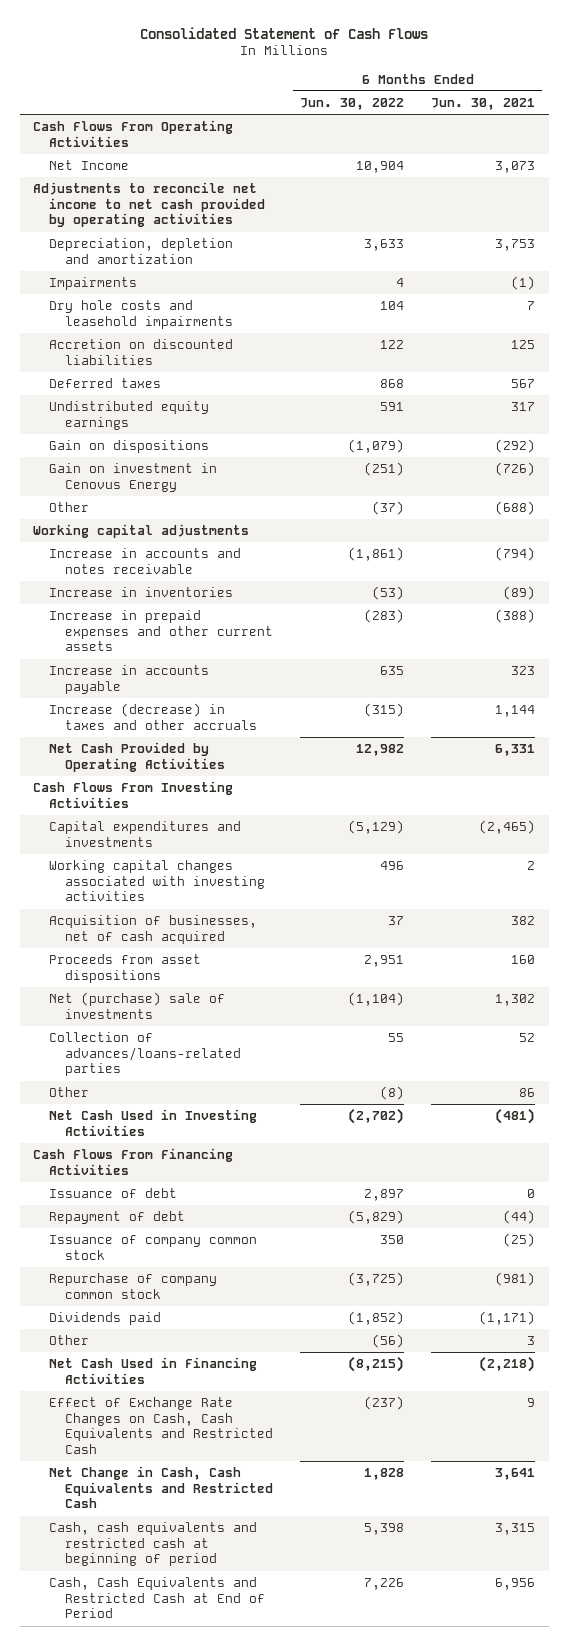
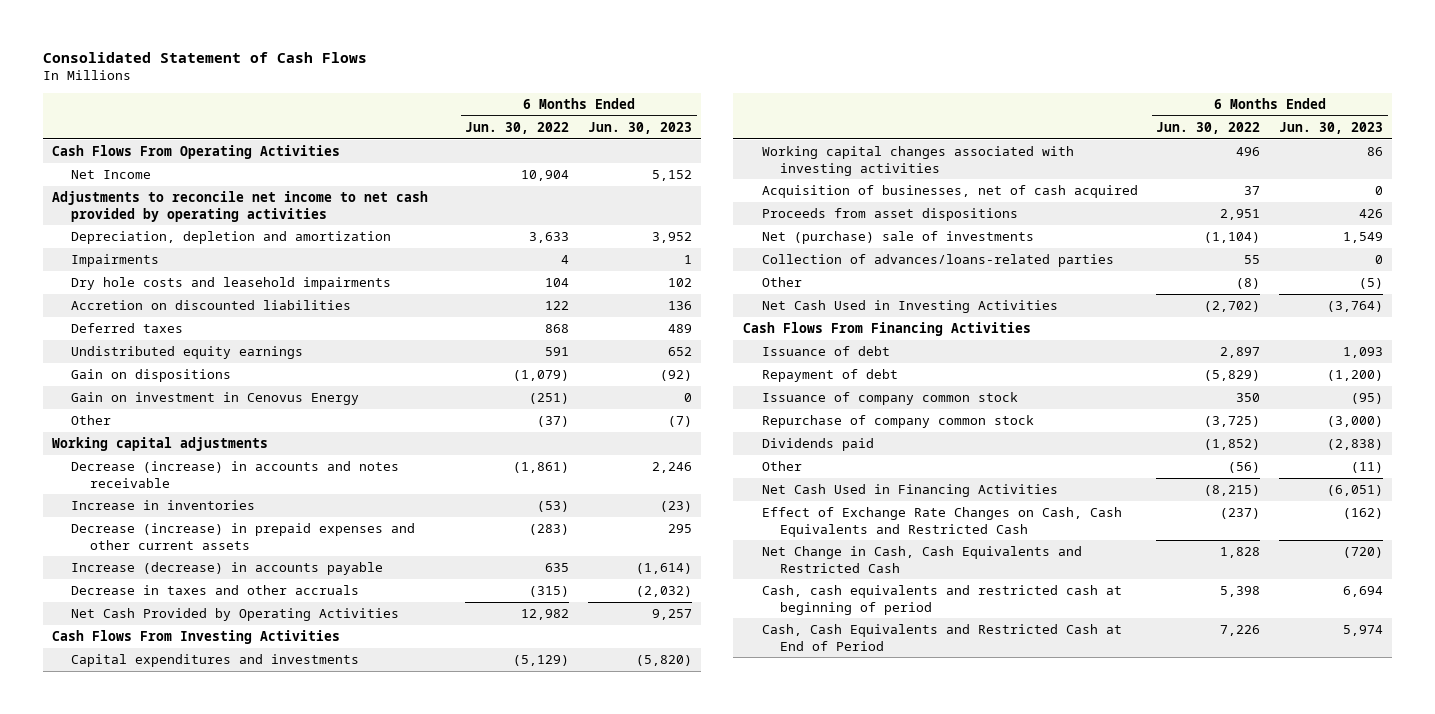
- | 6 Months Ended Jun. 30, 2022 | 6 Months Ended Jun. 30, 2021
+ | 6 Months Ended Jun. 30, 2022 | 6 Months Ended Jun. 30, 2023
- Increase in accounts and notes receivable | (1,861) | (794)
+ Decrease (increase) in accounts and notes receivable | (1,861) | 2,246
- Increase in prepaid expenses and other current assets | (283) | (388)
- Increase in accounts payable | 635 | 323
- Increase (decrease) in taxes and other accruals | (315) | 1,144
+ Decrease (increase) in prepaid expenses and other current assets | (283) | 295
+ Increase (decrease) in accounts payable | 635 | (1,614)
+ Decrease in taxes and other accruals | (315) | (2,032)

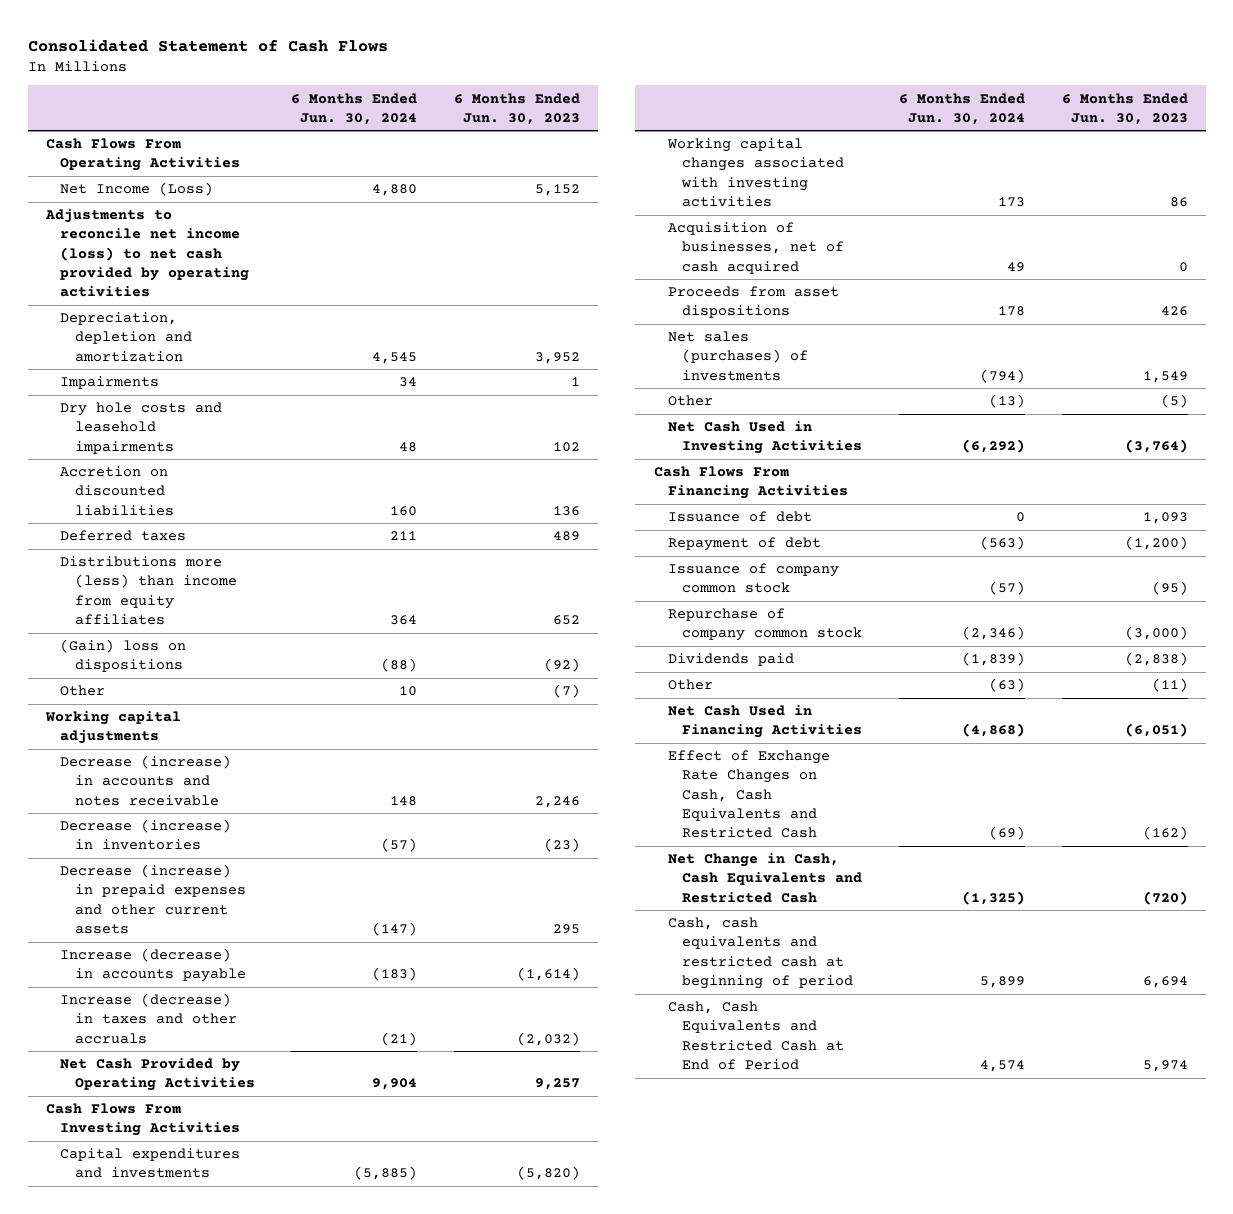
- | 6 Months Ended Jun. 30, 2022 | 6 Months Ended Jun. 30, 2023
+ | 6 Months Ended Jun. 30, 2024 | 6 Months Ended Jun. 30, 2023
- Net Income | 10,904 | 5,152
- Adjustments to reconcile net income to net cash provided by operating activities
+ Net Income (Loss) | 4,880 | 5,152
+ Adjustments to reconcile net income (loss) to net cash provided by operating activities
- Undistributed equity earnings | 591 | 652
- Gain on dispositions | (1,079) | (92)
- Gain on investment in Cenovus Energy | (251) | 0
+ Distributions more (less) than income from equity affiliates | 364 | 652
+ (Gain) loss on dispositions | (88) | (92)
- Increase in inventories | (53) | (23)
+ Decrease (increase) in inventories | (57) | (23)
- Decrease in taxes and other accruals | (315) | (2,032)
+ Increase (decrease) in taxes and other accruals | (21) | (2,032)
- Net (purchase) sale of investments | (1,104) | 1,549
- Collection of advances/loans-related parties | 55 | 0
+ Net sales (purchases) of investments | (794) | 1,549

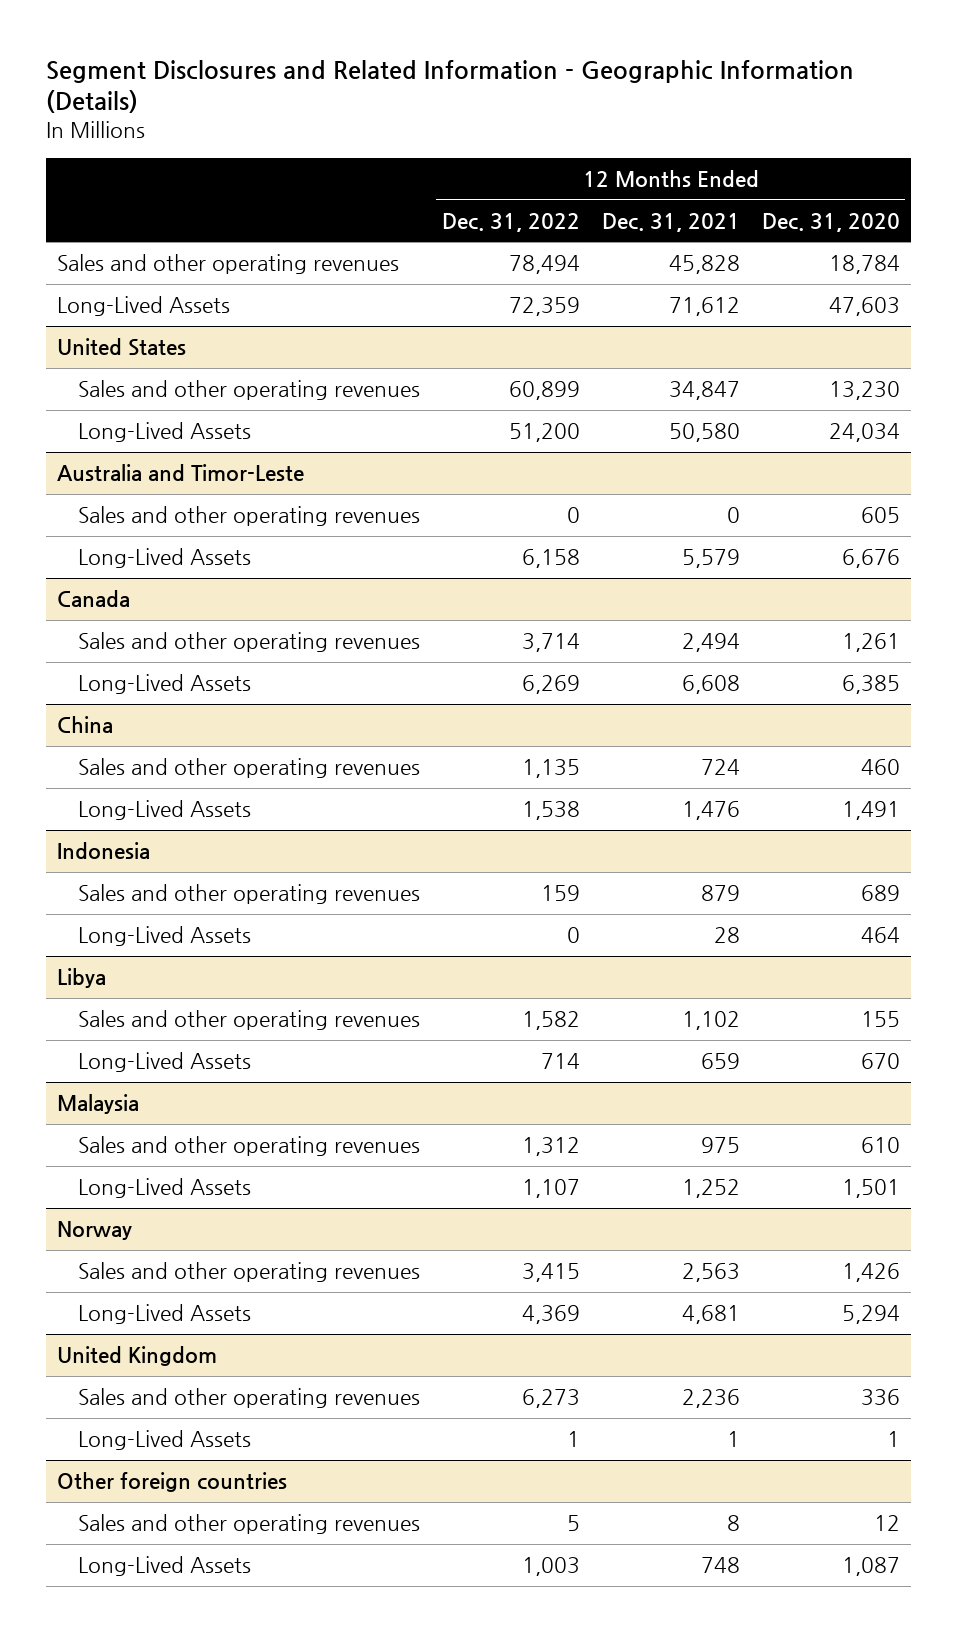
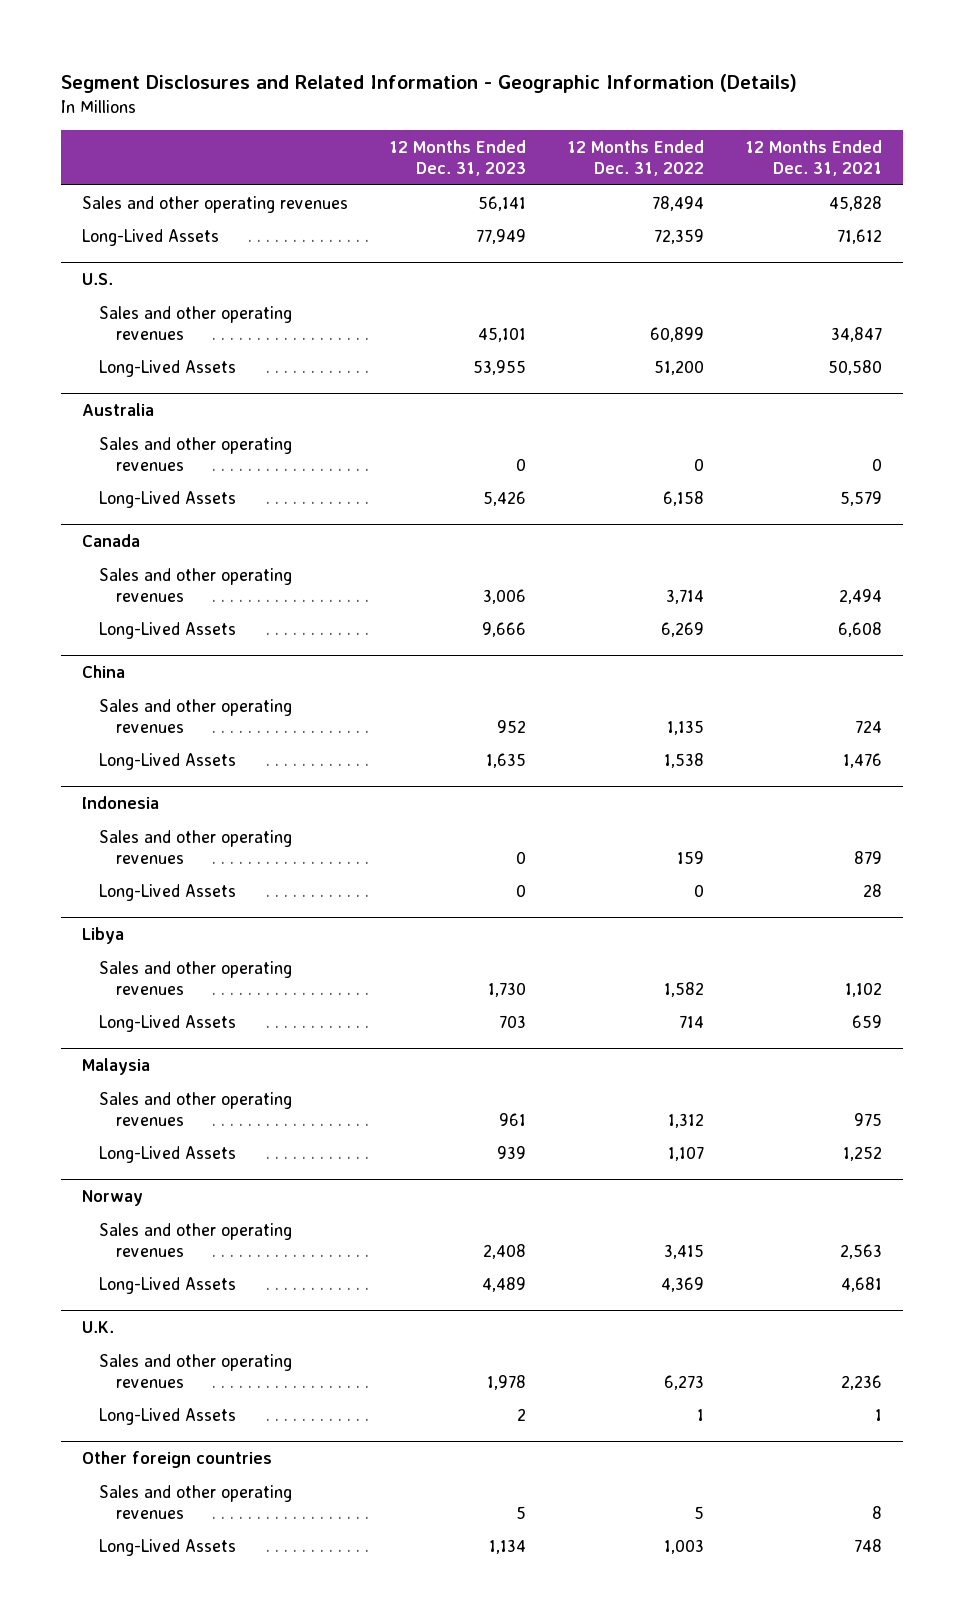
- | 12 Months Ended Dec. 31, 2022 | 12 Months Ended Dec. 31, 2021 | 12 Months Ended Dec. 31, 2020
+ | 12 Months Ended Dec. 31, 2023 | 12 Months Ended Dec. 31, 2022 | 12 Months Ended Dec. 31, 2021
- United States
+ U.S.
- Australia and Timor-Leste
+ Australia
- United Kingdom
+ U.K.

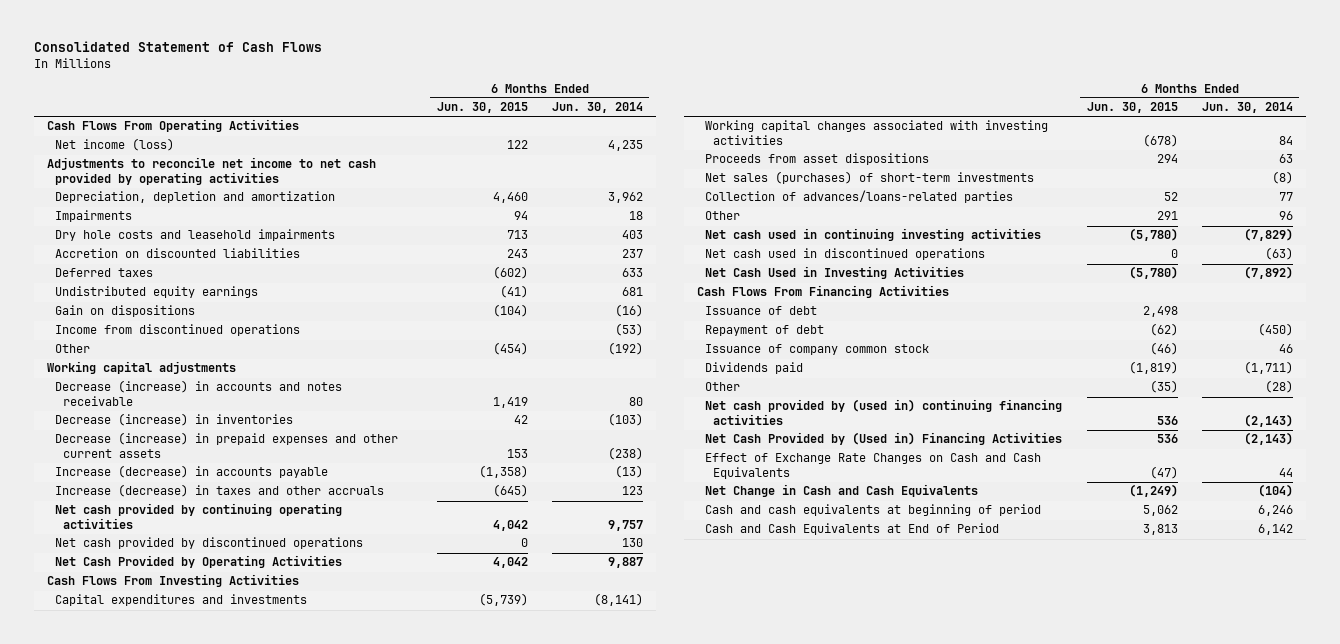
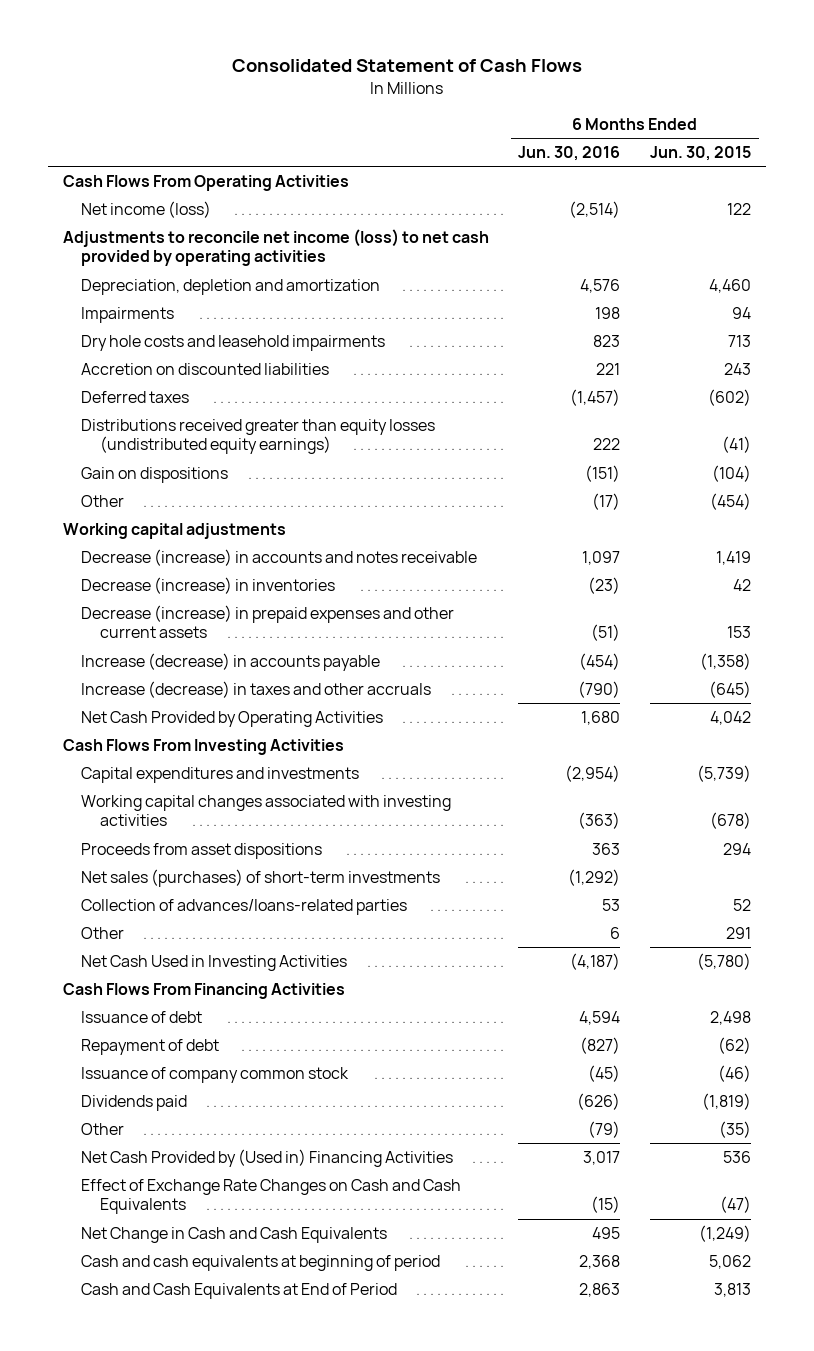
- | 6 Months Ended Jun. 30, 2015 | 6 Months Ended Jun. 30, 2014
+ | 6 Months Ended Jun. 30, 2016 | 6 Months Ended Jun. 30, 2015
- Adjustments to reconcile net income to net cash provided by operating activities
+ Adjustments to reconcile net income (loss) to net cash provided by operating activities
- Undistributed equity earnings | (41) | 681
+ Distributions received greater than equity losses (undistributed equity earnings) | 222 | (41)
- Income from discontinued operations | | (53)
- Net cash provided by continuing operating activities | 4,042 | 9,757
- Net cash provided by discontinued operations | 0 | 130
- Net cash used in continuing investing activities | (5,780) | (7,829)
- Net cash used in discontinued operations | 0 | (63)
- Net cash provided by (used in) continuing financing activities | 536 | (2,143)

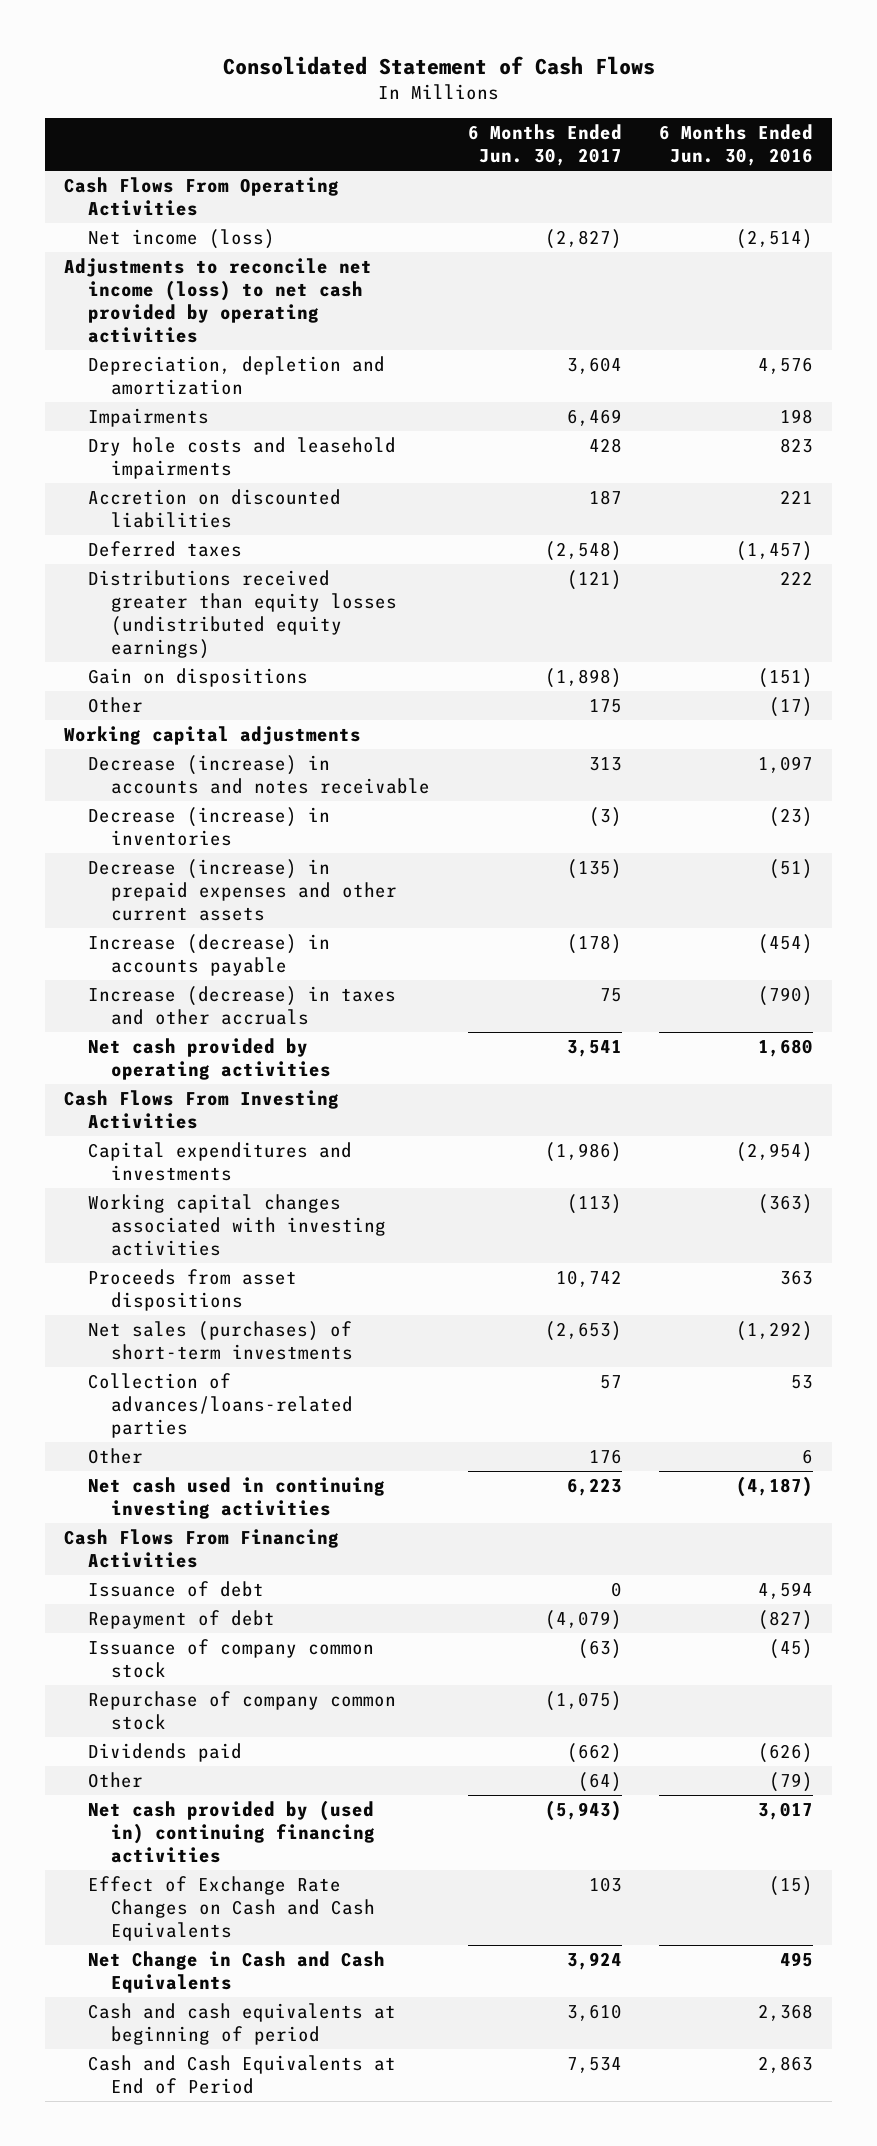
- | 6 Months Ended Jun. 30, 2016 | 6 Months Ended Jun. 30, 2015
+ | 6 Months Ended Jun. 30, 2017 | 6 Months Ended Jun. 30, 2016
- Net Cash Provided by Operating Activities | 1,680 | 4,042
+ Net cash provided by operating activities | 3,541 | 1,680
- Net Cash Used in Investing Activities | (4,187) | (5,780)
+ Net cash used in continuing investing activities | 6,223 | (4,187)
+ Repurchase of company common stock | (1,075) |
- Net Cash Provided by (Used in) Financing Activities | 3,017 | 536
+ Net cash provided by (used in) continuing financing activities | (5,943) | 3,017

